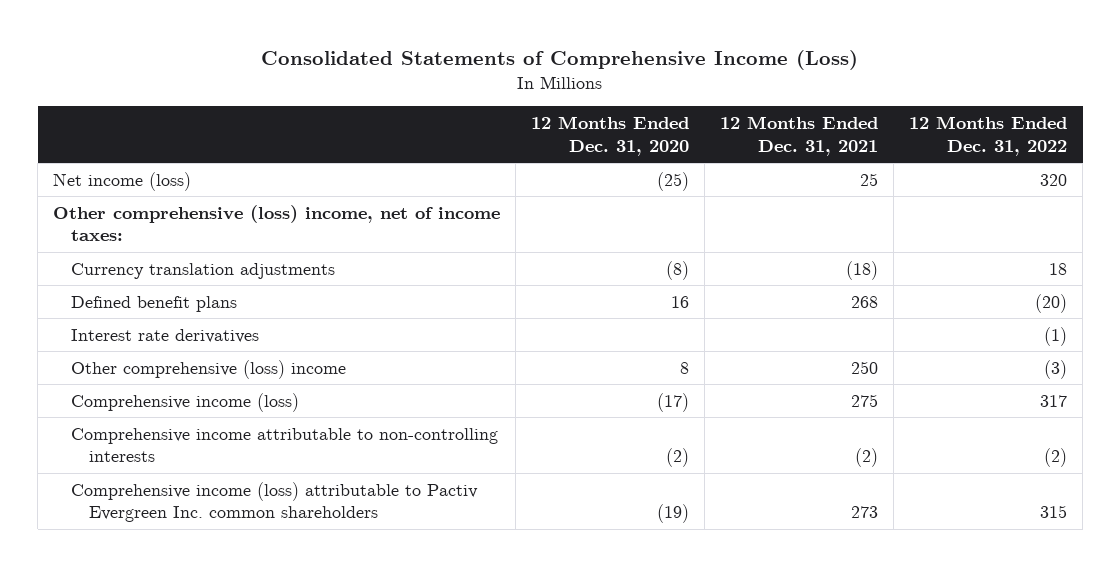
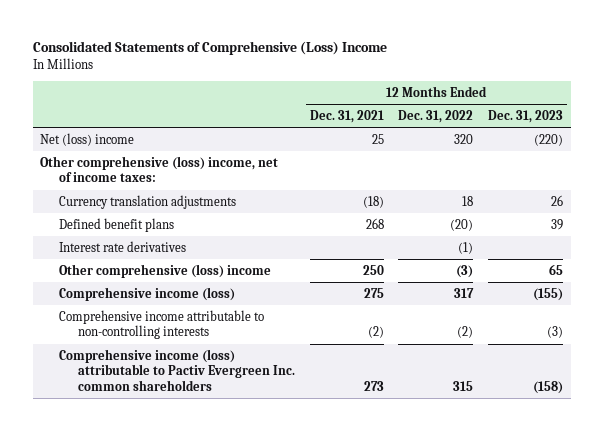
- Consolidated Statements of Comprehensive Income (Loss)
+ Consolidated Statements of Comprehensive (Loss) Income
- | 12 Months Ended Dec. 31, 2020 | 12 Months Ended Dec. 31, 2021 | 12 Months Ended Dec. 31, 2022
+ | 12 Months Ended Dec. 31, 2021 | 12 Months Ended Dec. 31, 2022 | 12 Months Ended Dec. 31, 2023
- Net income (loss) | (25) | 25 | 320
+ Net (loss) income | 25 | 320 | (220)

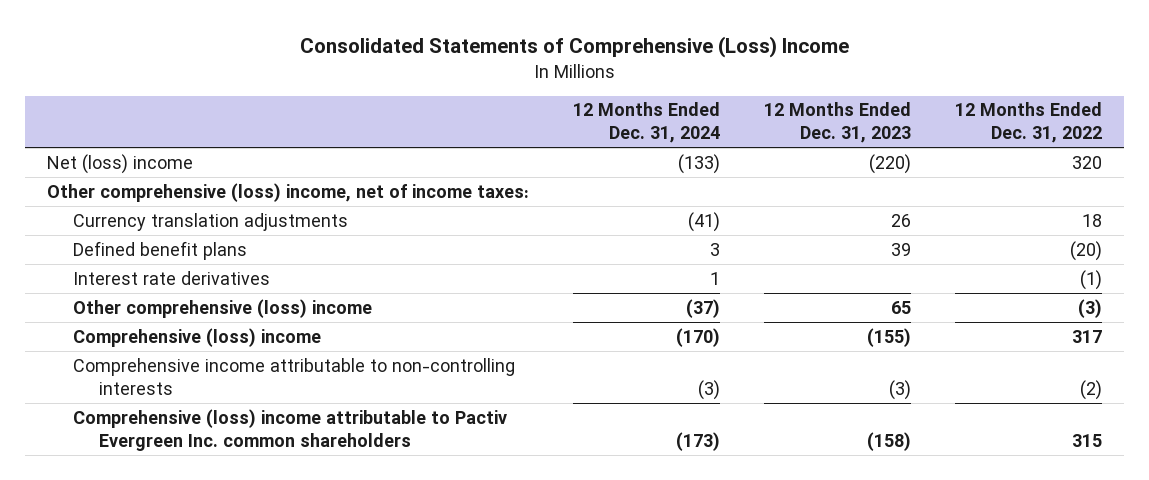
- | 12 Months Ended Dec. 31, 2021 | 12 Months Ended Dec. 31, 2022 | 12 Months Ended Dec. 31, 2023
+ | 12 Months Ended Dec. 31, 2024 | 12 Months Ended Dec. 31, 2023 | 12 Months Ended Dec. 31, 2022
- Comprehensive income (loss) | 275 | 317 | (155)
+ Comprehensive (loss) income | (170) | (155) | 317
- Comprehensive income (loss) attributable to Pactiv Evergreen Inc. common shareholders | 273 | 315 | (158)
+ Comprehensive (loss) income attributable to Pactiv Evergreen Inc. common shareholders | (173) | (158) | 315

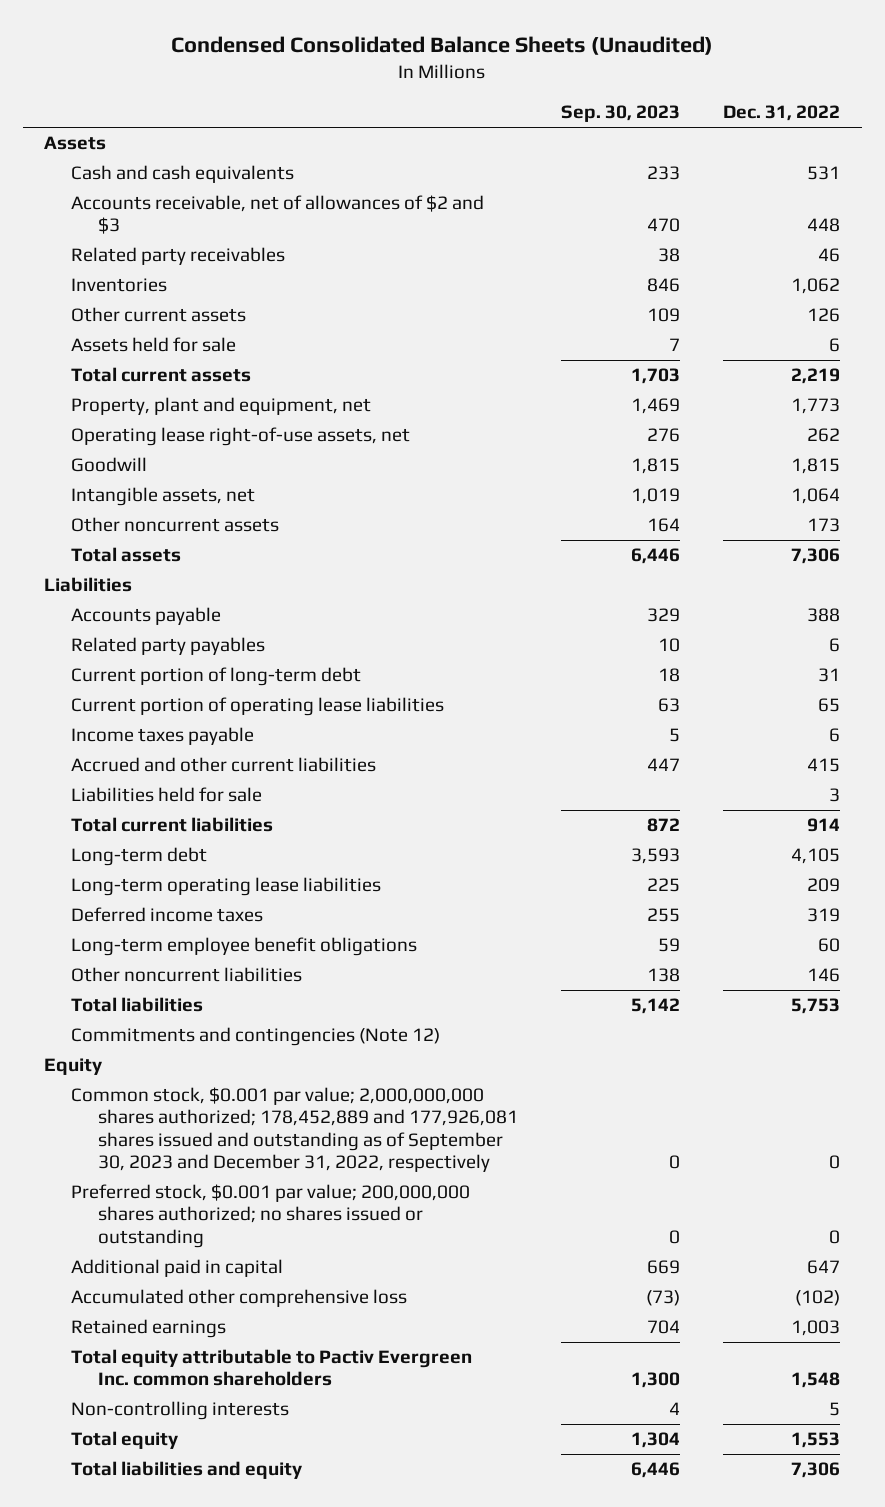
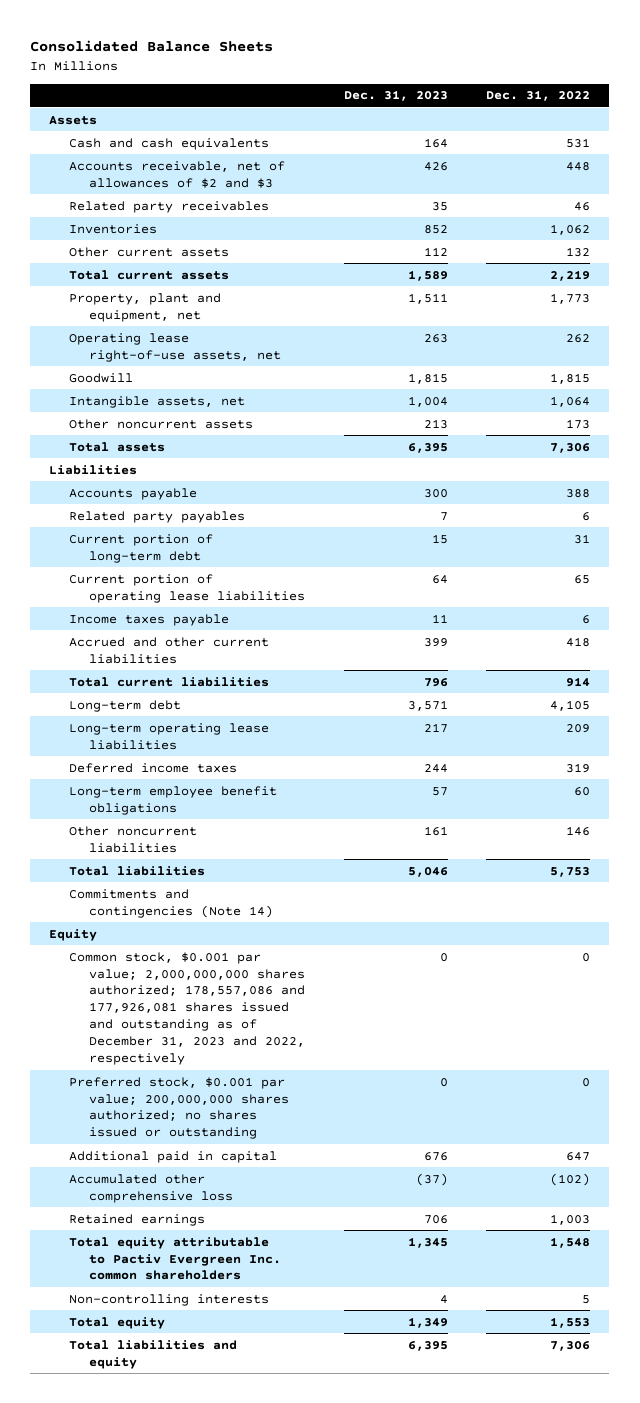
- Condensed Consolidated Balance Sheets (Unaudited)
+ Consolidated Balance Sheets
- | Sep. 30, 2023 | Dec. 31, 2022
+ | Dec. 31, 2023 | Dec. 31, 2022
- Other current assets | 109 | 126
- Assets held for sale | 7 | 6
+ Other current assets | 112 | 132
- Accrued and other current liabilities | 447 | 415
- Liabilities held for sale | | 3
+ Accrued and other current liabilities | 399 | 418
- Commitments and contingencies (Note 12)
+ Commitments and contingencies (Note 14)
- Common stock, $0.001 par value; 2,000,000,000 shares authorized; 178,452,889 and 177,926,081 shares issued and outstanding as of September 30, 2023 and December 31, 2022, respectively | 0 | 0
+ Common stock, $0.001 par value; 2,000,000,000 shares authorized; 178,557,086 and 177,926,081 shares issued and outstanding as of December 31, 2023 and 2022, respectively | 0 | 0

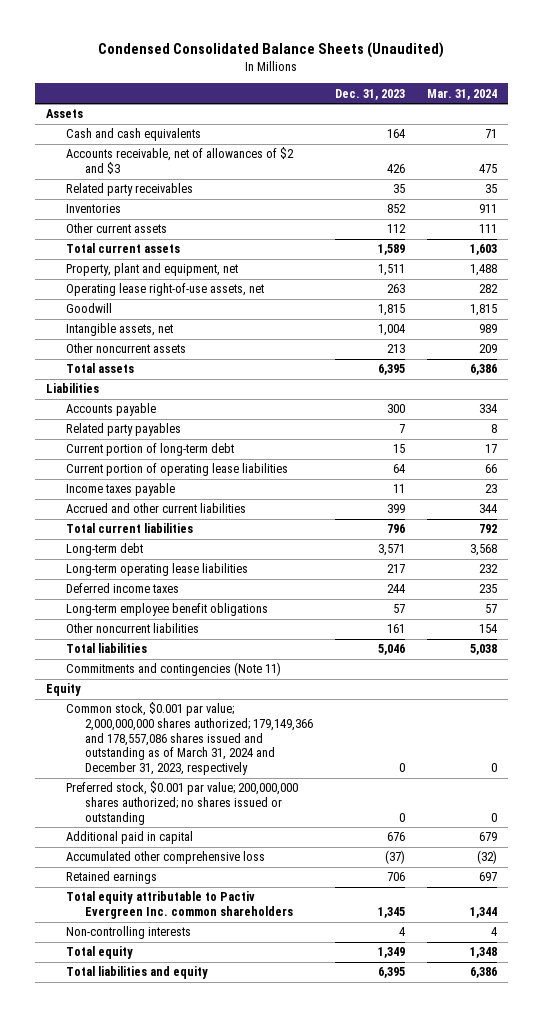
- Consolidated Balance Sheets
+ Condensed Consolidated Balance Sheets (Unaudited)
- | Dec. 31, 2023 | Dec. 31, 2022
+ | Dec. 31, 2023 | Mar. 31, 2024
- Commitments and contingencies (Note 14)
+ Commitments and contingencies (Note 11)
- Common stock, $0.001 par value; 2,000,000,000 shares authorized; 178,557,086 and 177,926,081 shares issued and outstanding as of December 31, 2023 and 2022, respectively | 0 | 0
+ Common stock, $0.001 par value; 2,000,000,000 shares authorized; 179,149,366 and 178,557,086 shares issued and outstanding as of March 31, 2024 and December 31, 2023, respectively | 0 | 0

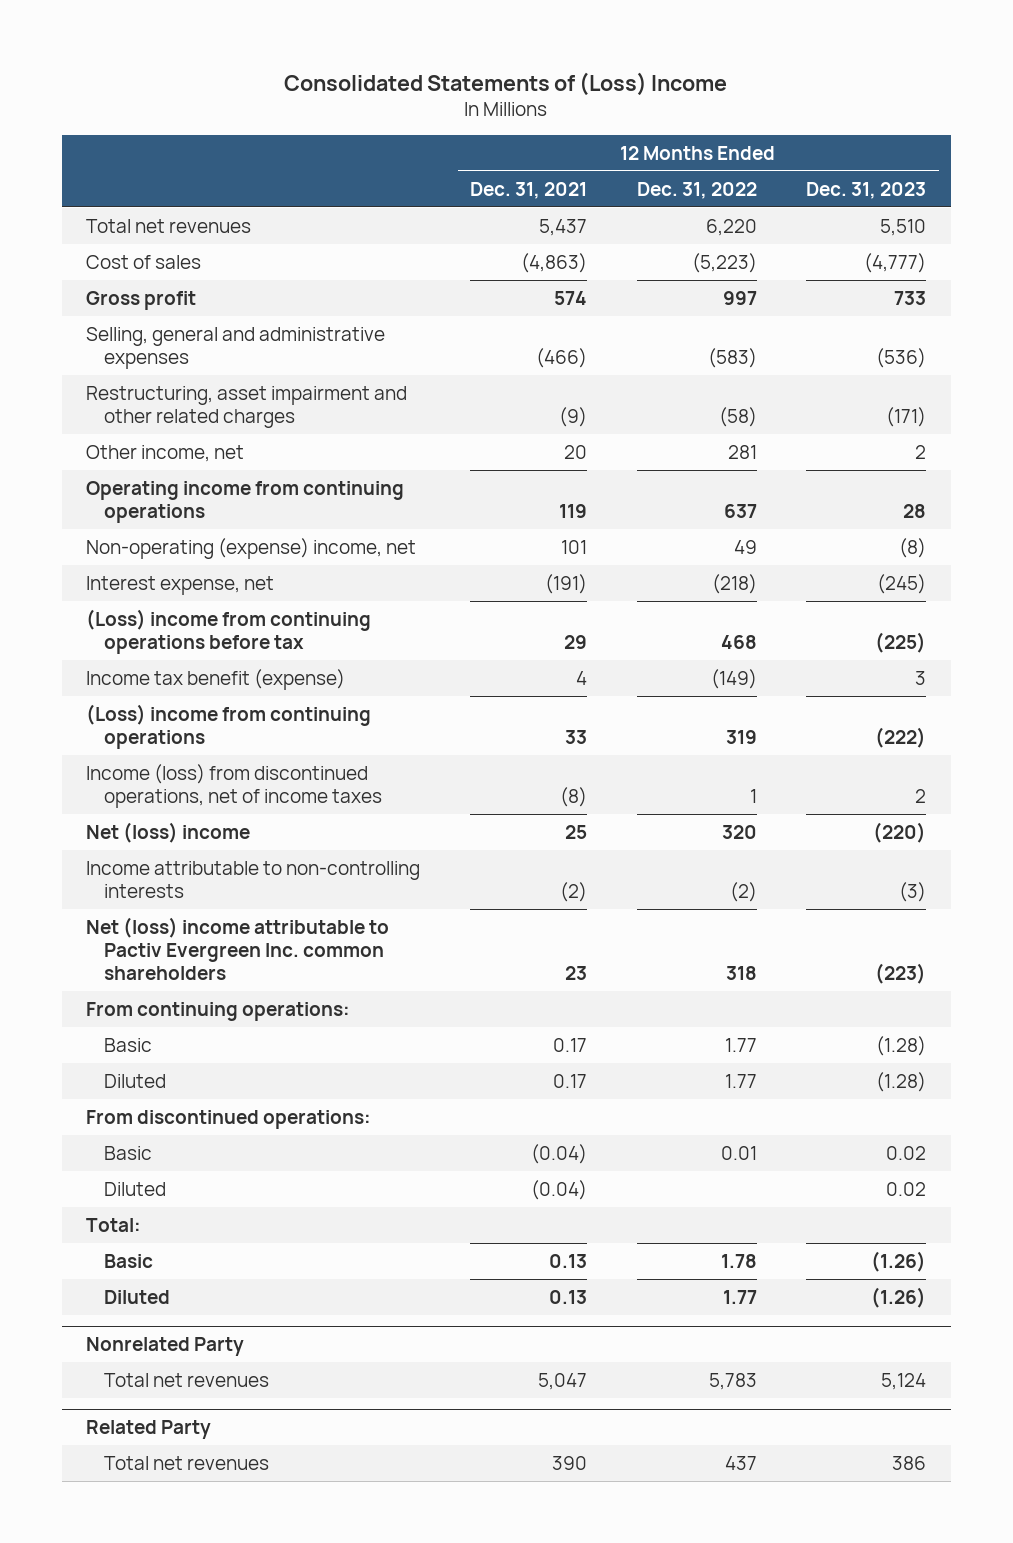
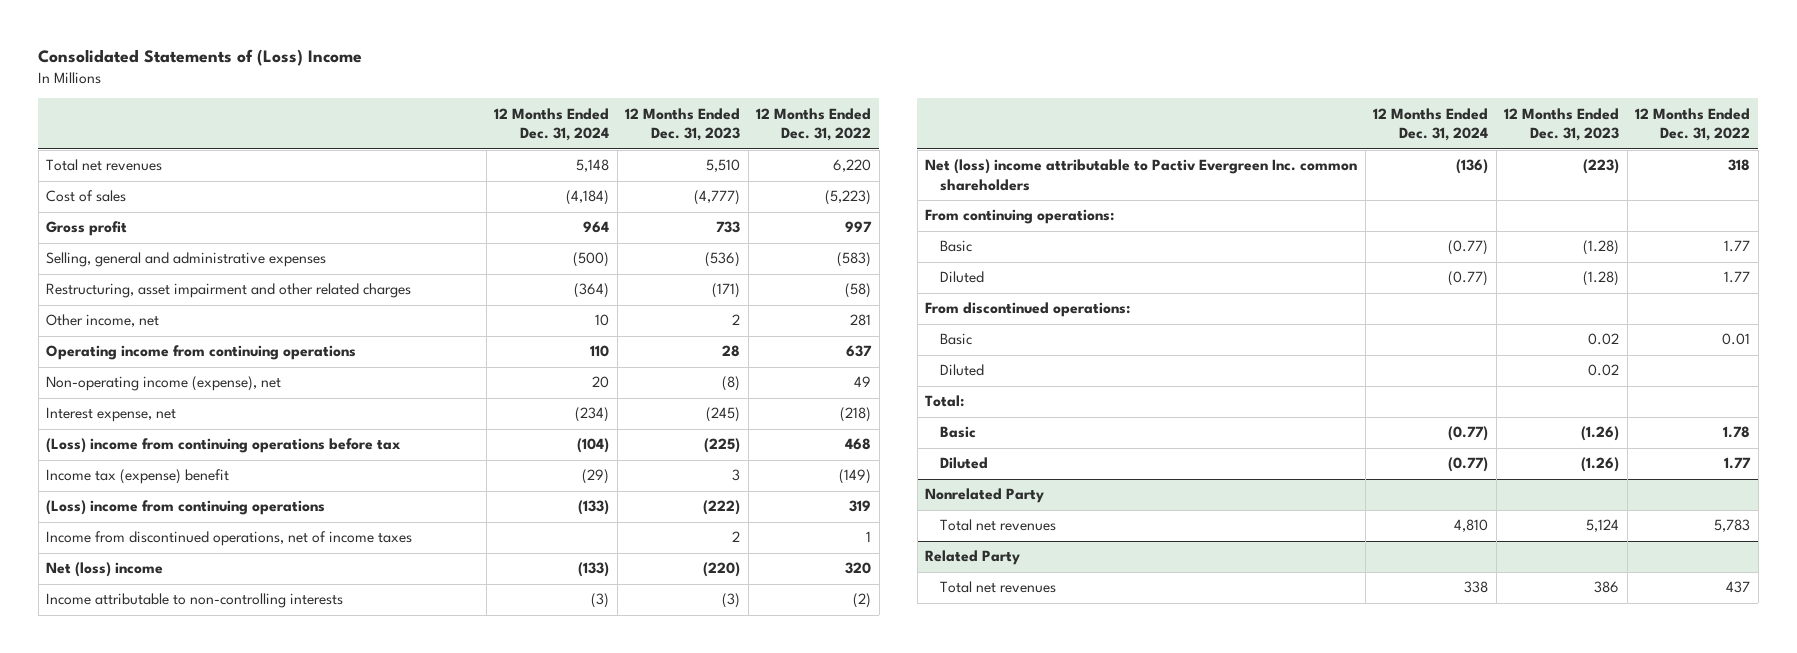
- | 12 Months Ended Dec. 31, 2021 | 12 Months Ended Dec. 31, 2022 | 12 Months Ended Dec. 31, 2023
+ | 12 Months Ended Dec. 31, 2024 | 12 Months Ended Dec. 31, 2023 | 12 Months Ended Dec. 31, 2022
- Non-operating (expense) income, net | 101 | 49 | (8)
+ Non-operating income (expense), net | 20 | (8) | 49
- Income tax benefit (expense) | 4 | (149) | 3
+ Income tax (expense) benefit | (29) | 3 | (149)
- Income (loss) from discontinued operations, net of income taxes | (8) | 1 | 2
+ Income from discontinued operations, net of income taxes | | 2 | 1

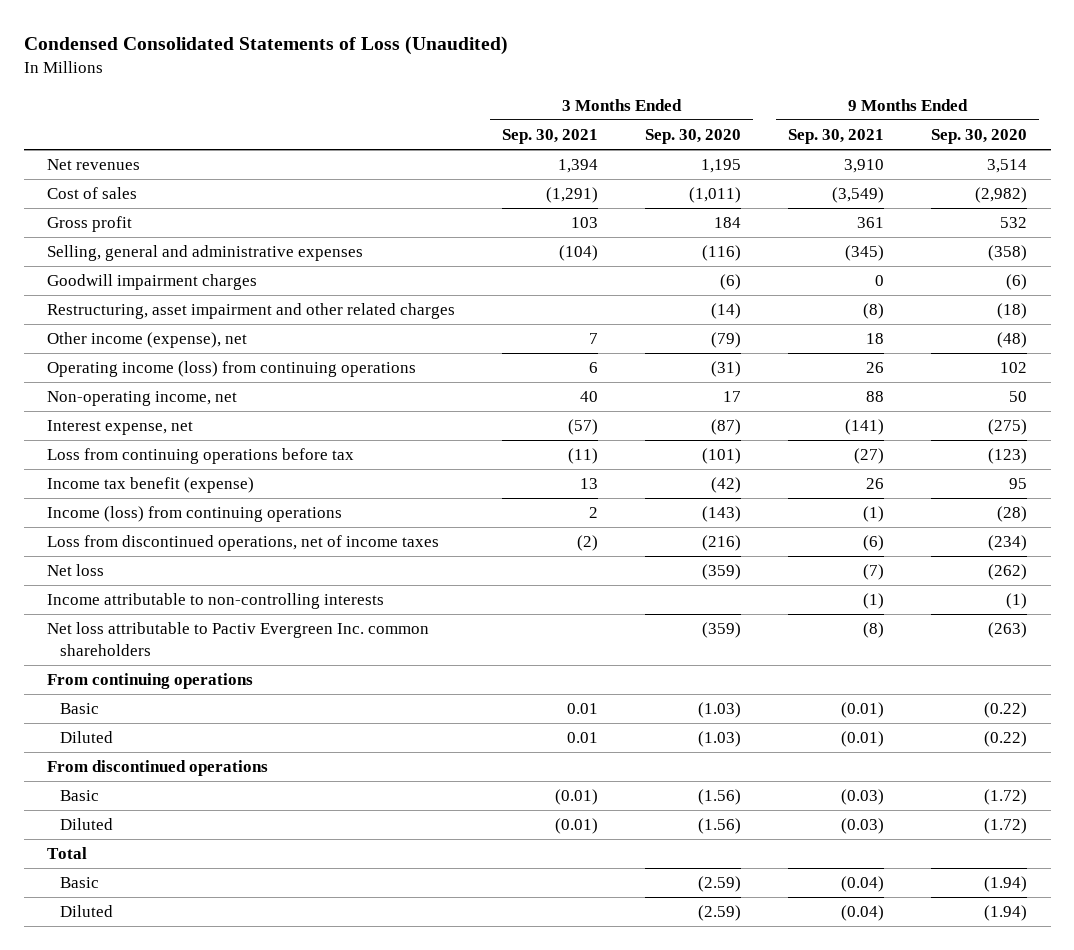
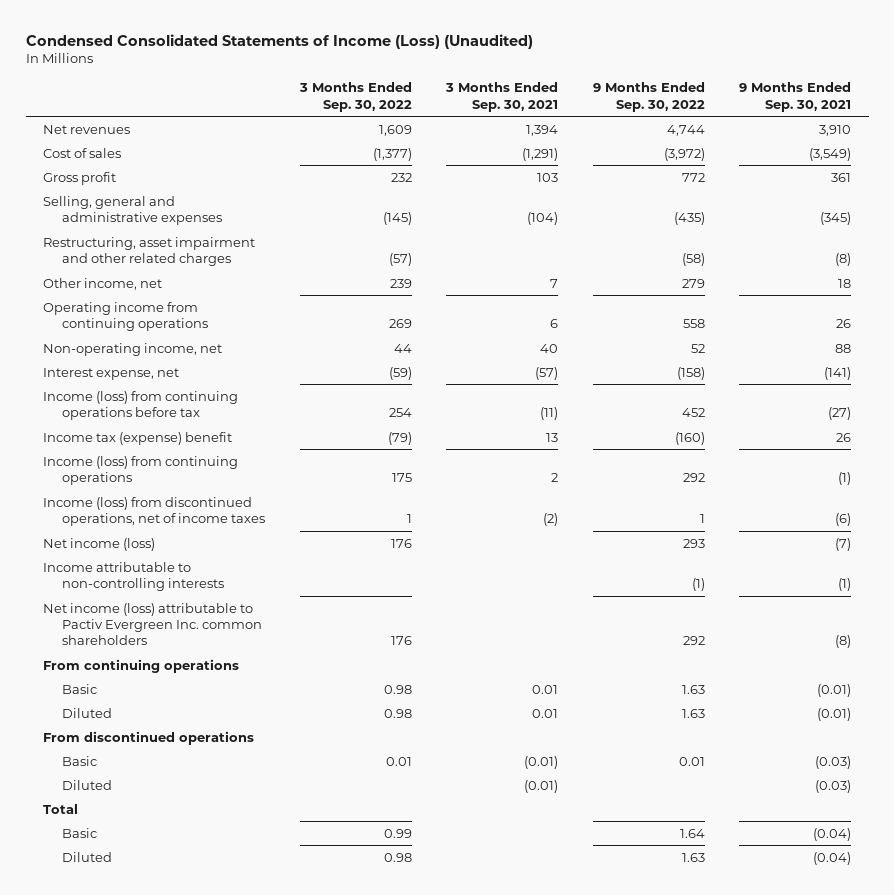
- Condensed Consolidated Statements of Loss (Unaudited)
+ Condensed Consolidated Statements of Income (Loss) (Unaudited)
- | 3 Months Ended Sep. 30, 2021 | 3 Months Ended Sep. 30, 2020 | 9 Months Ended Sep. 30, 2021 | 9 Months Ended Sep. 30, 2020
+ | 3 Months Ended Sep. 30, 2022 | 3 Months Ended Sep. 30, 2021 | 9 Months Ended Sep. 30, 2022 | 9 Months Ended Sep. 30, 2021
- Goodwill impairment charges | | (6) | 0 | (6)
- Other income (expense), net | 7 | (79) | 18 | (48)
- Operating income (loss) from continuing operations | 6 | (31) | 26 | 102
+ Other income, net | 239 | 7 | 279 | 18
+ Operating income from continuing operations | 269 | 6 | 558 | 26
- Loss from continuing operations before tax | (11) | (101) | (27) | (123)
- Income tax benefit (expense) | 13 | (42) | 26 | 95
+ Income (loss) from continuing operations before tax | 254 | (11) | 452 | (27)
+ Income tax (expense) benefit | (79) | 13 | (160) | 26
- Loss from discontinued operations, net of income taxes | (2) | (216) | (6) | (234)
- Net loss | | (359) | (7) | (262)
+ Income (loss) from discontinued operations, net of income taxes | 1 | (2) | 1 | (6)
+ Net income (loss) | 176 | | 293 | (7)
- Net loss attributable to Pactiv Evergreen Inc. common shareholders | | (359) | (8) | (263)
+ Net income (loss) attributable to Pactiv Evergreen Inc. common shareholders | 176 | | 292 | (8)

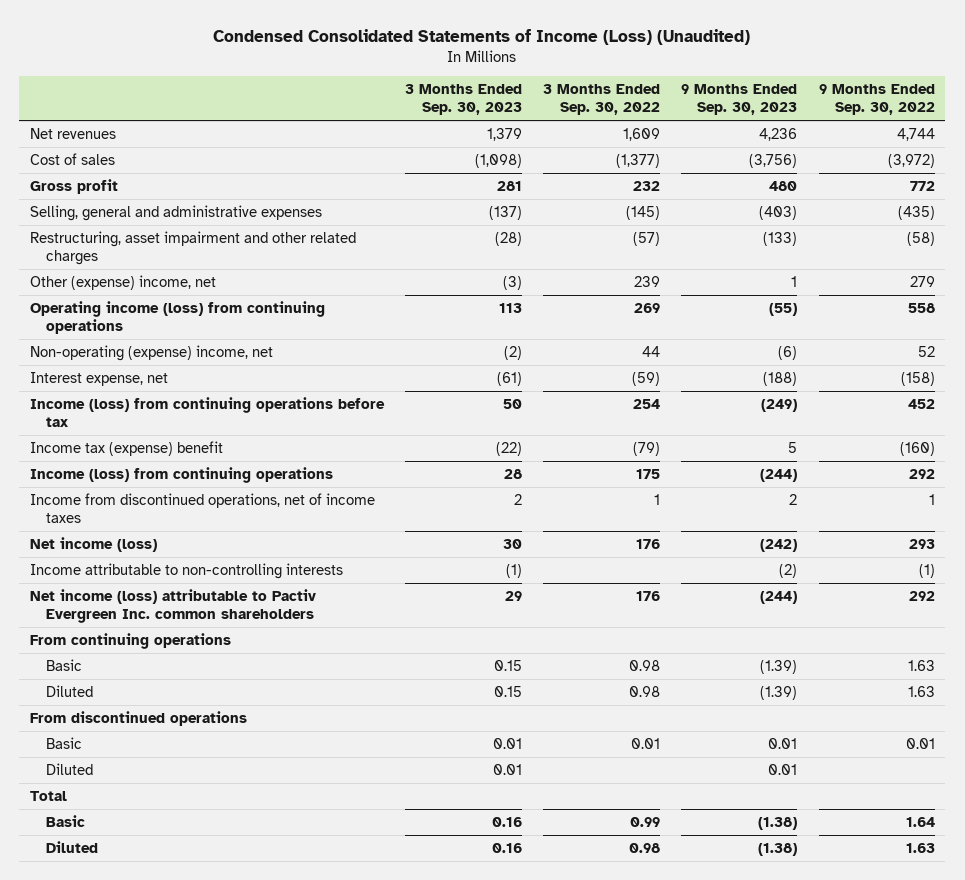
- | 3 Months Ended Sep. 30, 2022 | 3 Months Ended Sep. 30, 2021 | 9 Months Ended Sep. 30, 2022 | 9 Months Ended Sep. 30, 2021
+ | 3 Months Ended Sep. 30, 2023 | 3 Months Ended Sep. 30, 2022 | 9 Months Ended Sep. 30, 2023 | 9 Months Ended Sep. 30, 2022
- Other income, net | 239 | 7 | 279 | 18
- Operating income from continuing operations | 269 | 6 | 558 | 26
- Non-operating income, net | 44 | 40 | 52 | 88
+ Other (expense) income, net | (3) | 239 | 1 | 279
+ Operating income (loss) from continuing operations | 113 | 269 | (55) | 558
+ Non-operating (expense) income, net | (2) | 44 | (6) | 52
- Income (loss) from discontinued operations, net of income taxes | 1 | (2) | 1 | (6)
+ Income from discontinued operations, net of income taxes | 2 | 1 | 2 | 1

